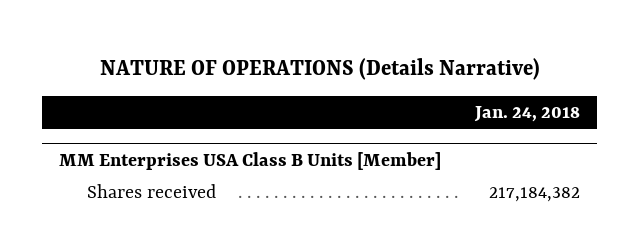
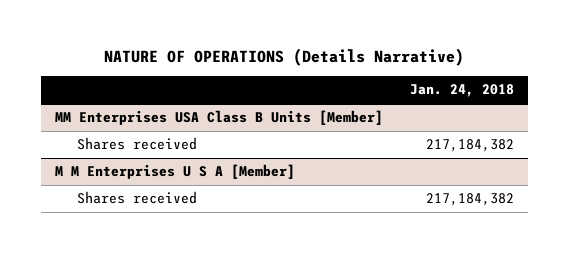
+ M M Enterprises U S A [Member]
+ Shares received | 217,184,382

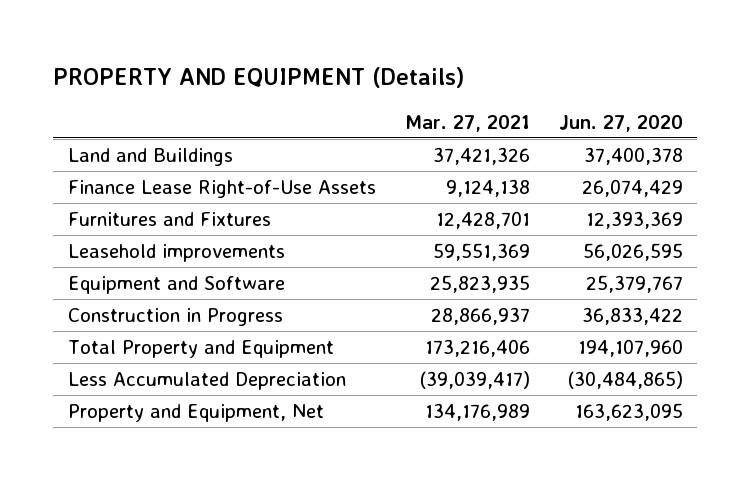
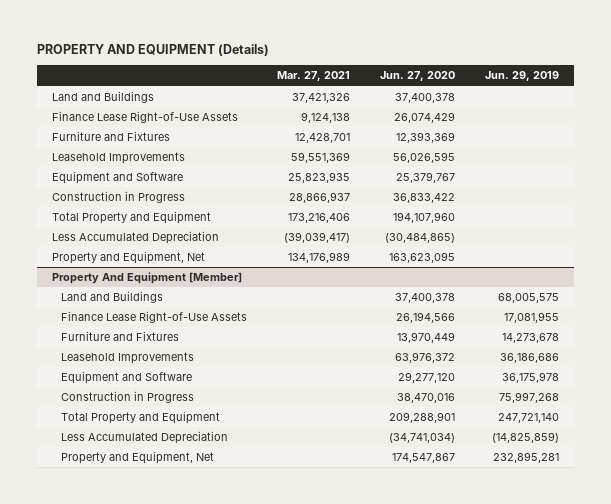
- | Mar. 27, 2021 | Jun. 27, 2020
+ | Mar. 27, 2021 | Jun. 27, 2020 | Jun. 29, 2019
- Furnitures and Fixtures | 12,428,701 | 12,393,369
- Leasehold improvements | 59,551,369 | 56,026,595
+ Furniture and Fixtures | 12,428,701 | 12,393,369 |
+ Leasehold Improvements | 59,551,369 | 56,026,595 |
+ Property And Equipment [Member]
+ Land and Buildings | | 37,400,378 | 68,005,575
+ Finance Lease Right-of-Use Assets | | 26,194,566 | 17,081,955
+ Furniture and Fixtures | | 13,970,449 | 14,273,678
+ Leasehold Improvements | | 63,976,372 | 36,186,686
+ Equipment and Software | | 29,277,120 | 36,175,978
+ Construction in Progress | | 38,470,016 | 75,997,268
+ Total Property and Equipment | | 209,288,901 | 247,721,140
+ Less Accumulated Depreciation | | (34,741,034) | (14,825,859)
+ Property and Equipment, Net | | 174,547,867 | 232,895,281

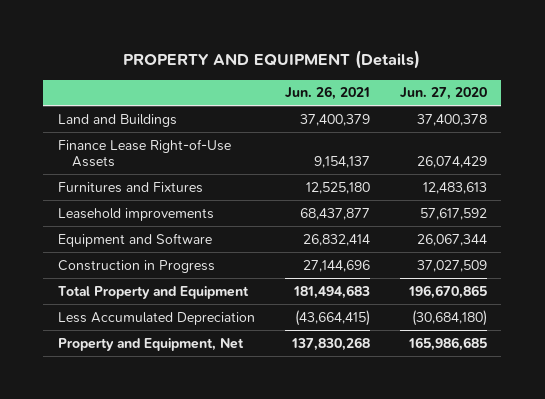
- | Mar. 27, 2021 | Jun. 27, 2020 | Jun. 29, 2019
+ | Jun. 26, 2021 | Jun. 27, 2020
- Furniture and Fixtures | 12,428,701 | 12,393,369 |
- Leasehold Improvements | 59,551,369 | 56,026,595 |
- Equipment and Software | 25,823,935 | 25,379,767 |
- Construction in Progress | 28,866,937 | 36,833,422 |
- Total Property and Equipment | 173,216,406 | 194,107,960 |
- Less Accumulated Depreciation | (39,039,417) | (30,484,865) |
- Property and Equipment, Net | 134,176,989 | 163,623,095 |
- Property And Equipment [Member]
- Land and Buildings | | 37,400,378 | 68,005,575
- Finance Lease Right-of-Use Assets | | 26,194,566 | 17,081,955
- Furniture and Fixtures | | 13,970,449 | 14,273,678
- Leasehold Improvements | | 63,976,372 | 36,186,686
- Equipment and Software | | 29,277,120 | 36,175,978
- Construction in Progress | | 38,470,016 | 75,997,268
- Total Property and Equipment | | 209,288,901 | 247,721,140
- Less Accumulated Depreciation | | (34,741,034) | (14,825,859)
- Property and Equipment, Net | | 174,547,867 | 232,895,281
+ Furnitures and Fixtures | 12,525,180 | 12,483,613
+ Leasehold improvements | 68,437,877 | 57,617,592
+ Equipment and Software | 26,832,414 | 26,067,344
+ Construction in Progress | 27,144,696 | 37,027,509
+ Total Property and Equipment | 181,494,683 | 196,670,865
+ Less Accumulated Depreciation | (43,664,415) | (30,684,180)
+ Property and Equipment, Net | 137,830,268 | 165,986,685

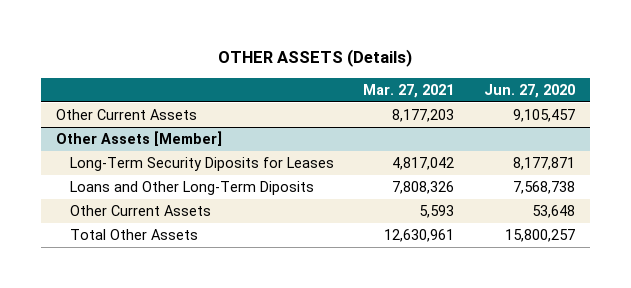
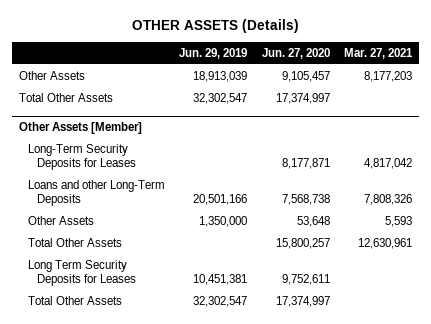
- | Mar. 27, 2021 | Jun. 27, 2020
+ | Jun. 29, 2019 | Jun. 27, 2020 | Mar. 27, 2021
- Other Current Assets | 8,177,203 | 9,105,457
+ Other Assets | 18,913,039 | 9,105,457 | 8,177,203
+ Total Other Assets | 32,302,547 | 17,374,997 |
@ Other Assets [Member]
- Long-Term Security Diposits for Leases | 4,817,042 | 8,177,871
- Loans and Other Long-Term Diposits | 7,808,326 | 7,568,738
- Other Current Assets | 5,593 | 53,648
+ Long-Term Security Deposits for Leases | | 8,177,871 | 4,817,042
+ Loans and other Long-Term Deposits | 20,501,166 | 7,568,738 | 7,808,326
+ Other Assets | 1,350,000 | 53,648 | 5,593
+ Long Term Security Deposits for Leases | 10,451,381 | 9,752,611 |
+ Total Other Assets | 32,302,547 | 17,374,997 |

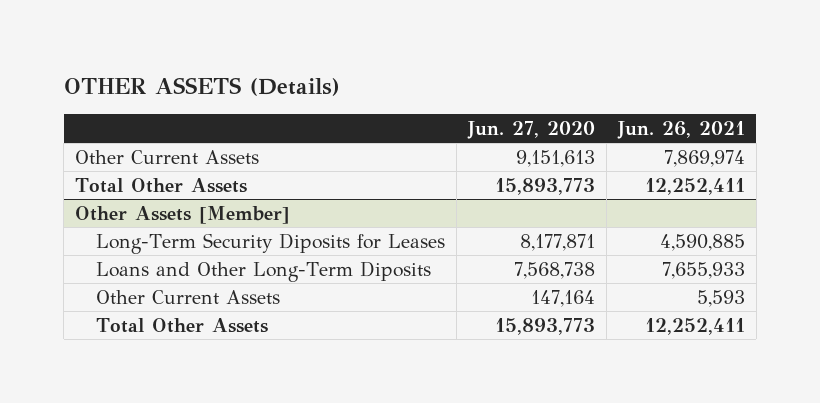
- | Jun. 29, 2019 | Jun. 27, 2020 | Mar. 27, 2021
+ | Jun. 27, 2020 | Jun. 26, 2021
- Other Assets | 18,913,039 | 9,105,457 | 8,177,203
- Total Other Assets | 32,302,547 | 17,374,997 |
+ Other Current Assets | 9,151,613 | 7,869,974
+ Total Other Assets | 15,893,773 | 12,252,411
@ Other Assets [Member]
- Long-Term Security Deposits for Leases | | 8,177,871 | 4,817,042
- Loans and other Long-Term Deposits | 20,501,166 | 7,568,738 | 7,808,326
- Other Assets | 1,350,000 | 53,648 | 5,593
- Total Other Assets | | 15,800,257 | 12,630,961
- Long Term Security Deposits for Leases | 10,451,381 | 9,752,611 |
- Total Other Assets | 32,302,547 | 17,374,997 |
+ Long-Term Security Diposits for Leases | 8,177,871 | 4,590,885
+ Loans and Other Long-Term Diposits | 7,568,738 | 7,655,933
+ Other Current Assets | 147,164 | 5,593
+ Total Other Assets | 15,893,773 | 12,252,411

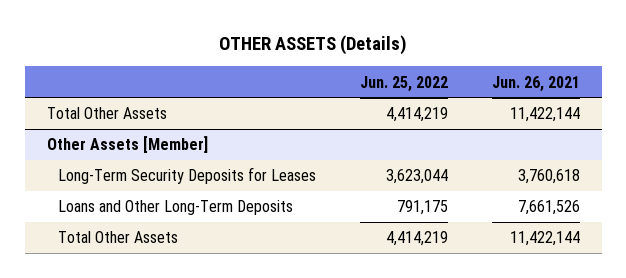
- | Jun. 27, 2020 | Jun. 26, 2021
+ | Jun. 25, 2022 | Jun. 26, 2021
- Other Current Assets | 9,151,613 | 7,869,974
- Total Other Assets | 15,893,773 | 12,252,411
+ Total Other Assets | 4,414,219 | 11,422,144
@ Other Assets [Member]
- Long-Term Security Diposits for Leases | 8,177,871 | 4,590,885
- Loans and Other Long-Term Diposits | 7,568,738 | 7,655,933
- Other Current Assets | 147,164 | 5,593
- Total Other Assets | 15,893,773 | 12,252,411
+ Long-Term Security Deposits for Leases | 3,623,044 | 3,760,618
+ Loans and Other Long-Term Deposits | 791,175 | 7,661,526
+ Total Other Assets | 4,414,219 | 11,422,144

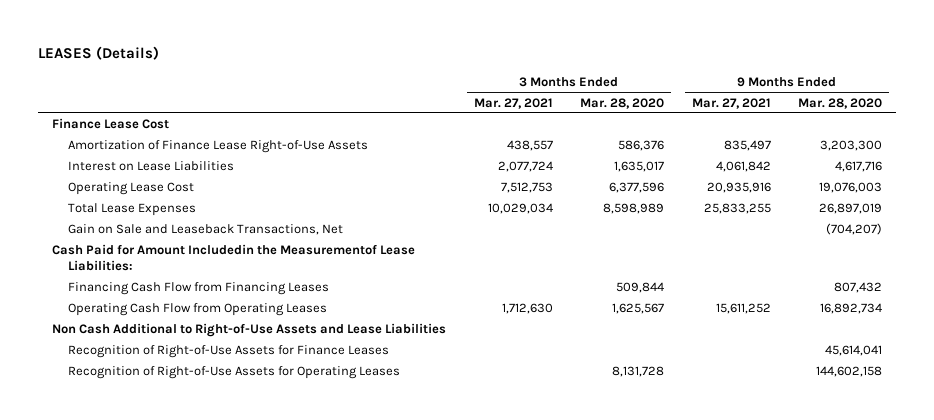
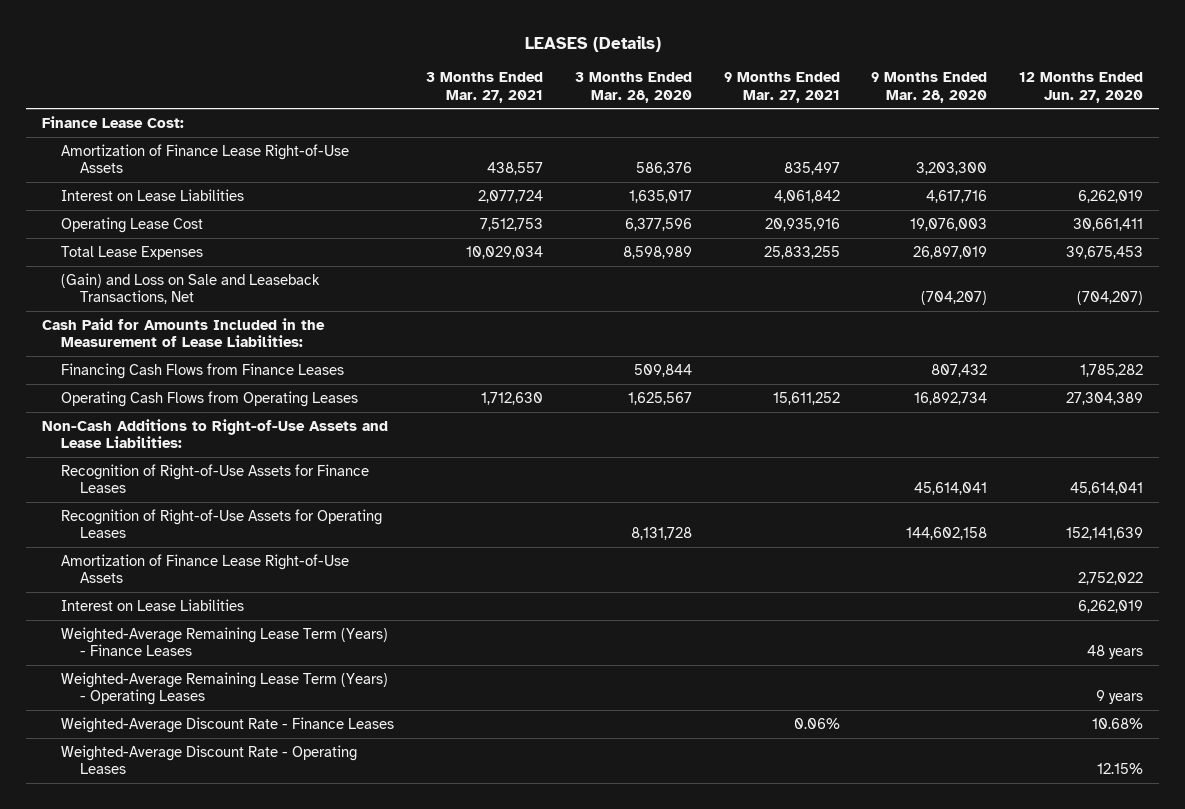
- | 3 Months Ended Mar. 27, 2021 | 3 Months Ended Mar. 28, 2020 | 9 Months Ended Mar. 27, 2021 | 9 Months Ended Mar. 28, 2020
+ | 3 Months Ended Mar. 27, 2021 | 3 Months Ended Mar. 28, 2020 | 9 Months Ended Mar. 27, 2021 | 9 Months Ended Mar. 28, 2020 | 12 Months Ended Jun. 27, 2020
- Finance Lease Cost
+ Finance Lease Cost:
- Gain on Sale and Leaseback Transactions, Net | | | | (704,207)
- Cash Paid for Amount Includedin the Measurementof Lease Liabilities:
- Financing Cash Flow from Financing Leases | | 509,844 | | 807,432
- Operating Cash Flow from Operating Leases | 1,712,630 | 1,625,567 | 15,611,252 | 16,892,734
- Non Cash Additional to Right-of-Use Assets and Lease Liabilities
+ (Gain) and Loss on Sale and Leaseback Transactions, Net | | | | (704,207) | (704,207)
+ Cash Paid for Amounts Included in the Measurement of Lease Liabilities:
+ Financing Cash Flows from Finance Leases | | 509,844 | | 807,432 | 1,785,282
+ Operating Cash Flows from Operating Leases | 1,712,630 | 1,625,567 | 15,611,252 | 16,892,734 | 27,304,389
+ Non-Cash Additions to Right-of-Use Assets and Lease Liabilities:
+ Amortization of Finance Lease Right-of-Use Assets | | | | | 2,752,022
+ Interest on Lease Liabilities | | | | | 6,262,019
+ Weighted-Average Remaining Lease Term (Years) - Finance Leases | | | | | 48 years
+ Weighted-Average Remaining Lease Term (Years) - Operating Leases | | | | | 9 years
+ Weighted-Average Discount Rate - Finance Leases | | | 0.06% | | 10.68%
+ Weighted-Average Discount Rate - Operating Leases | | | | | 12.15%

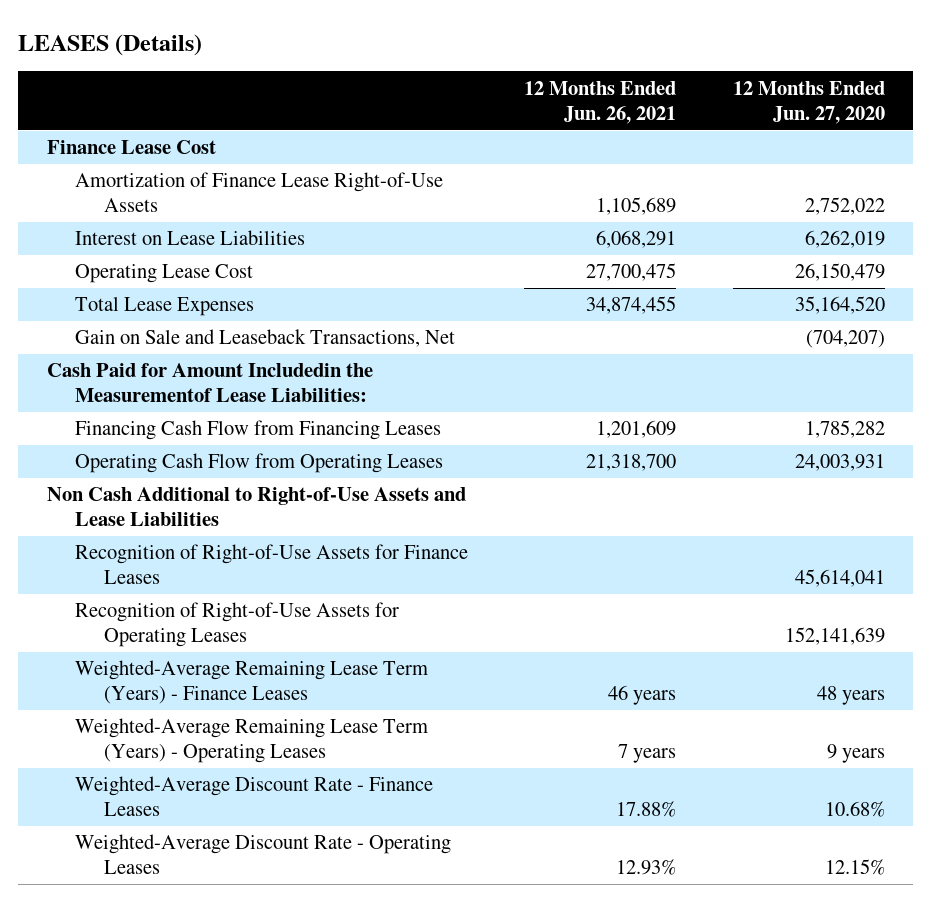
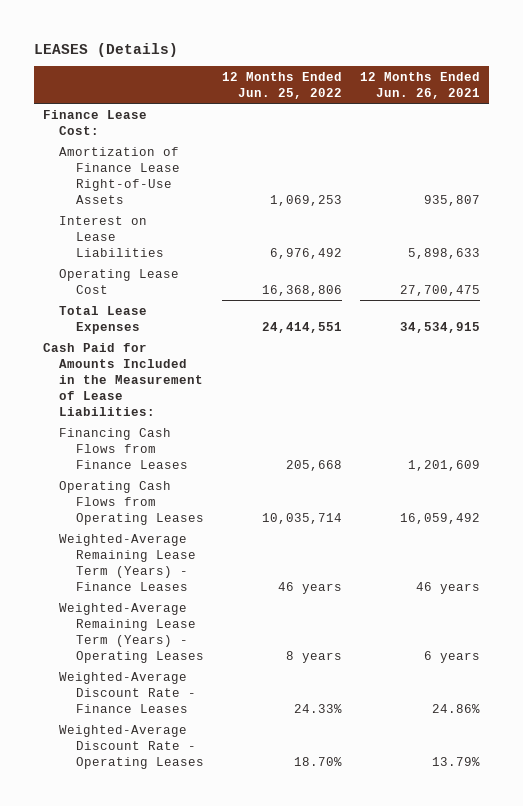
- | 12 Months Ended Jun. 26, 2021 | 12 Months Ended Jun. 27, 2020
+ | 12 Months Ended Jun. 25, 2022 | 12 Months Ended Jun. 26, 2021
- Finance Lease Cost
- Amortization of Finance Lease Right-of-Use Assets | 1,105,689 | 2,752,022
- Interest on Lease Liabilities | 6,068,291 | 6,262,019
+ Finance Lease Cost:
+ Amortization of Finance Lease Right-of-Use Assets | 1,069,253 | 935,807
+ Interest on Lease Liabilities | 6,976,492 | 5,898,633
- Total Lease Expenses | 34,874,455 | 35,164,520
- Gain on Sale and Leaseback Transactions, Net | | (704,207)
- Cash Paid for Amount Includedin the Measurementof Lease Liabilities:
- Financing Cash Flow from Financing Leases | 1,201,609 | 1,785,282
- Operating Cash Flow from Operating Leases | 21,318,700 | 24,003,931
- Non Cash Additional to Right-of-Use Assets and Lease Liabilities
- Recognition of Right-of-Use Assets for Finance Leases | | 45,614,041
- Recognition of Right-of-Use Assets for Operating Leases | | 152,141,639
+ Total Lease Expenses | 24,414,551 | 34,534,915
+ Cash Paid for Amounts Included in the Measurement of Lease Liabilities:
+ Financing Cash Flows from Finance Leases | 205,668 | 1,201,609
+ Operating Cash Flows from Operating Leases | 10,035,714 | 16,059,492
- Weighted-Average Remaining Lease Term (Years) - Operating Leases | 7 years | 9 years
- Weighted-Average Discount Rate - Finance Leases | 17.88% | 10.68%
- Weighted-Average Discount Rate - Operating Leases | 12.93% | 12.15%
+ Weighted-Average Remaining Lease Term (Years) - Operating Leases | 8 years | 6 years
+ Weighted-Average Discount Rate - Finance Leases | 24.33% | 24.86%
+ Weighted-Average Discount Rate - Operating Leases | 18.70% | 13.79%

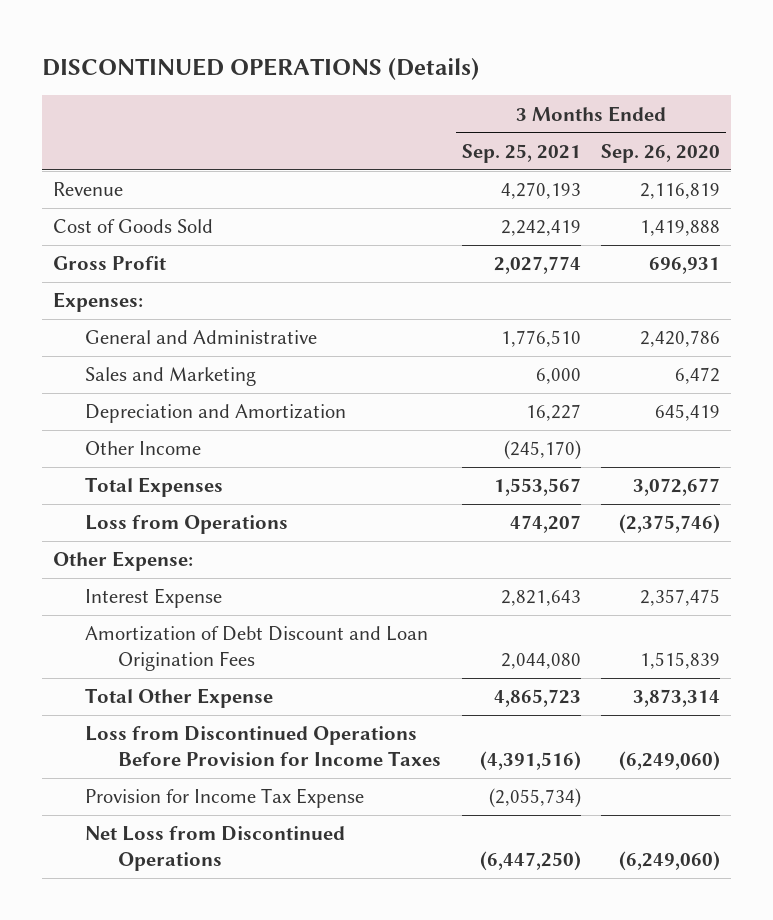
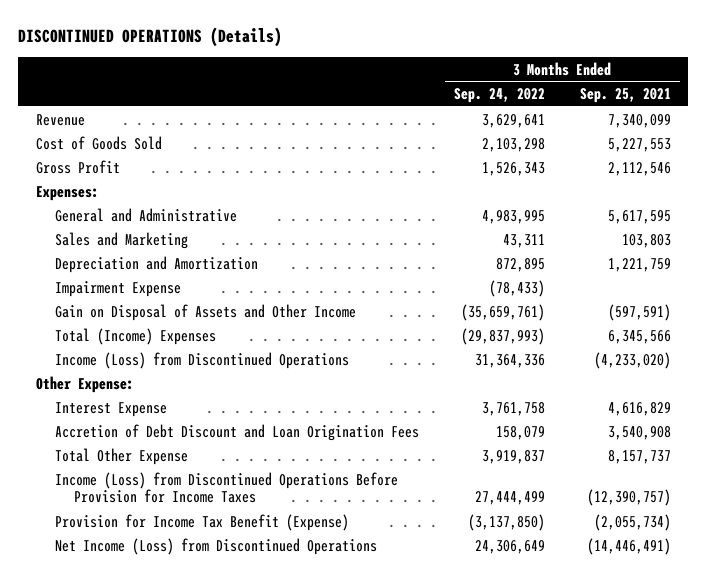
- | 3 Months Ended Sep. 25, 2021 | 3 Months Ended Sep. 26, 2020
+ | 3 Months Ended Sep. 24, 2022 | 3 Months Ended Sep. 25, 2021
- Revenue | 4,270,193 | 2,116,819
- Cost of Goods Sold | 2,242,419 | 1,419,888
- Gross Profit | 2,027,774 | 696,931
+ Revenue | 3,629,641 | 7,340,099
+ Cost of Goods Sold | 2,103,298 | 5,227,553
+ Gross Profit | 1,526,343 | 2,112,546
- General and Administrative | 1,776,510 | 2,420,786
- Sales and Marketing | 6,000 | 6,472
- Depreciation and Amortization | 16,227 | 645,419
- Other Income | (245,170) |
- Total Expenses | 1,553,567 | 3,072,677
- Loss from Operations | 474,207 | (2,375,746)
+ General and Administrative | 4,983,995 | 5,617,595
+ Sales and Marketing | 43,311 | 103,803
+ Depreciation and Amortization | 872,895 | 1,221,759
+ Impairment Expense | (78,433) |
+ Gain on Disposal of Assets and Other Income | (35,659,761) | (597,591)
+ Total (Income) Expenses | (29,837,993) | 6,345,566
+ Income (Loss) from Discontinued Operations | 31,364,336 | (4,233,020)
- Interest Expense | 2,821,643 | 2,357,475
- Amortization of Debt Discount and Loan Origination Fees | 2,044,080 | 1,515,839
- Total Other Expense | 4,865,723 | 3,873,314
- Loss from Discontinued Operations Before Provision for Income Taxes | (4,391,516) | (6,249,060)
- Provision for Income Tax Expense | (2,055,734) |
- Net Loss from Discontinued Operations | (6,447,250) | (6,249,060)
+ Interest Expense | 3,761,758 | 4,616,829
+ Accretion of Debt Discount and Loan Origination Fees | 158,079 | 3,540,908
+ Total Other Expense | 3,919,837 | 8,157,737
+ Income (Loss) from Discontinued Operations Before Provision for Income Taxes | 27,444,499 | (12,390,757)
+ Provision for Income Tax Benefit (Expense) | (3,137,850) | (2,055,734)
+ Net Income (Loss) from Discontinued Operations | 24,306,649 | (14,446,491)

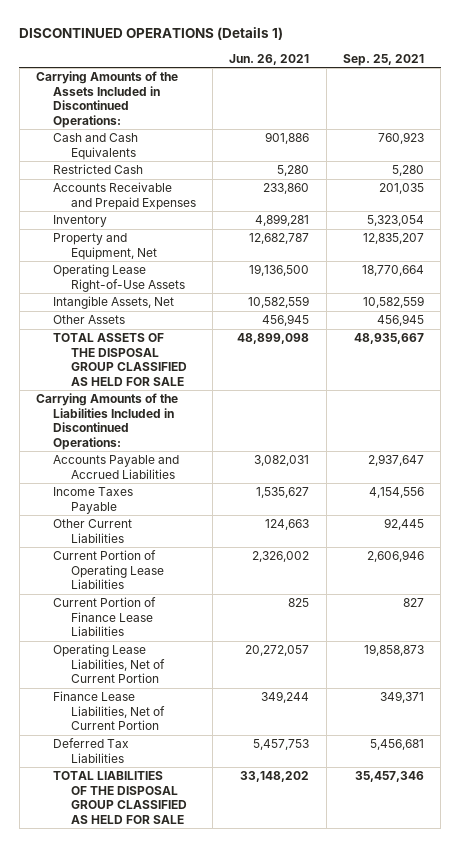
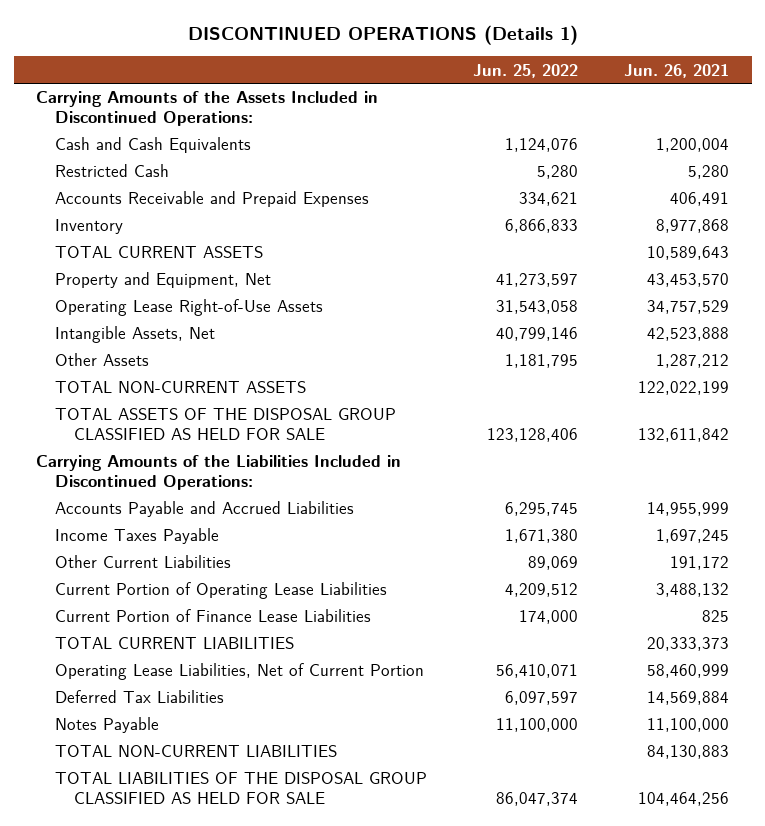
- | Jun. 26, 2021 | Sep. 25, 2021
+ | Jun. 25, 2022 | Jun. 26, 2021
- Cash and Cash Equivalents | 901,886 | 760,923
+ Cash and Cash Equivalents | 1,124,076 | 1,200,004
- Accounts Receivable and Prepaid Expenses | 233,860 | 201,035
- Inventory | 4,899,281 | 5,323,054
- Property and Equipment, Net | 12,682,787 | 12,835,207
- Operating Lease Right-of-Use Assets | 19,136,500 | 18,770,664
- Intangible Assets, Net | 10,582,559 | 10,582,559
- Other Assets | 456,945 | 456,945
- TOTAL ASSETS OF THE DISPOSAL GROUP CLASSIFIED AS HELD FOR SALE | 48,899,098 | 48,935,667
+ Accounts Receivable and Prepaid Expenses | 334,621 | 406,491
+ Inventory | 6,866,833 | 8,977,868
+ TOTAL CURRENT ASSETS | | 10,589,643
+ Property and Equipment, Net | 41,273,597 | 43,453,570
+ Operating Lease Right-of-Use Assets | 31,543,058 | 34,757,529
+ Intangible Assets, Net | 40,799,146 | 42,523,888
+ Other Assets | 1,181,795 | 1,287,212
+ TOTAL NON-CURRENT ASSETS | | 122,022,199
+ TOTAL ASSETS OF THE DISPOSAL GROUP CLASSIFIED AS HELD FOR SALE | 123,128,406 | 132,611,842
- Accounts Payable and Accrued Liabilities | 3,082,031 | 2,937,647
- Income Taxes Payable | 1,535,627 | 4,154,556
- Other Current Liabilities | 124,663 | 92,445
- Current Portion of Operating Lease Liabilities | 2,326,002 | 2,606,946
+ Accounts Payable and Accrued Liabilities | 6,295,745 | 14,955,999
+ Income Taxes Payable | 1,671,380 | 1,697,245
+ Other Current Liabilities | 89,069 | 191,172
+ Current Portion of Operating Lease Liabilities | 4,209,512 | 3,488,132
- Operating Lease Liabilities, Net of Current Portion | 20,272,057 | 19,858,873
- Finance Lease Liabilities, Net of Current Portion | 349,244 | 349,371
- Deferred Tax Liabilities | 5,457,753 | 5,456,681
- TOTAL LIABILITIES OF THE DISPOSAL GROUP CLASSIFIED AS HELD FOR SALE | 33,148,202 | 35,457,346
+ TOTAL CURRENT LIABILITIES | | 20,333,373
+ Operating Lease Liabilities, Net of Current Portion | 56,410,071 | 58,460,999
+ Deferred Tax Liabilities | 6,097,597 | 14,569,884
+ Notes Payable | 11,100,000 | 11,100,000
+ TOTAL NON-CURRENT LIABILITIES | | 84,130,883
+ TOTAL LIABILITIES OF THE DISPOSAL GROUP CLASSIFIED AS HELD FOR SALE | 86,047,374 | 104,464,256

